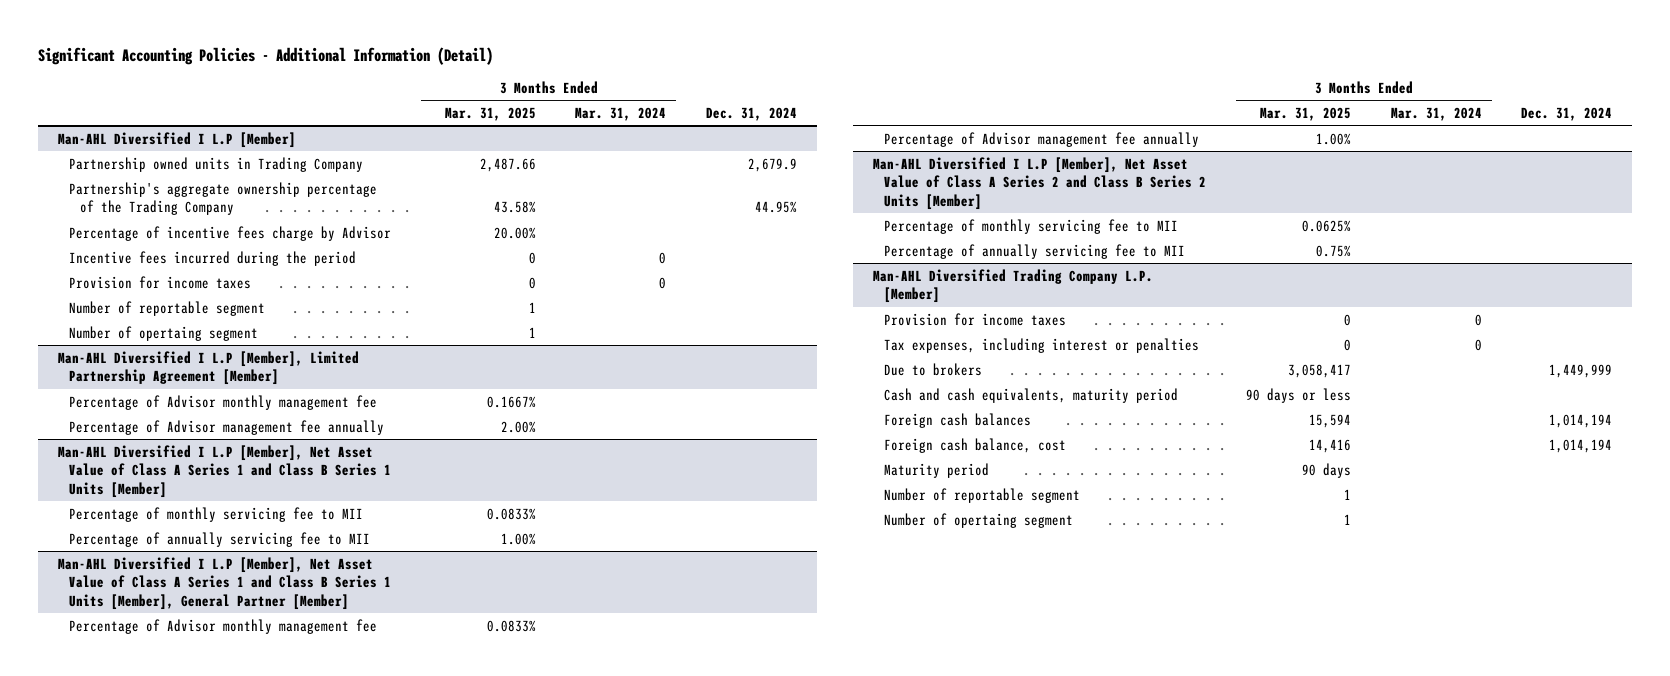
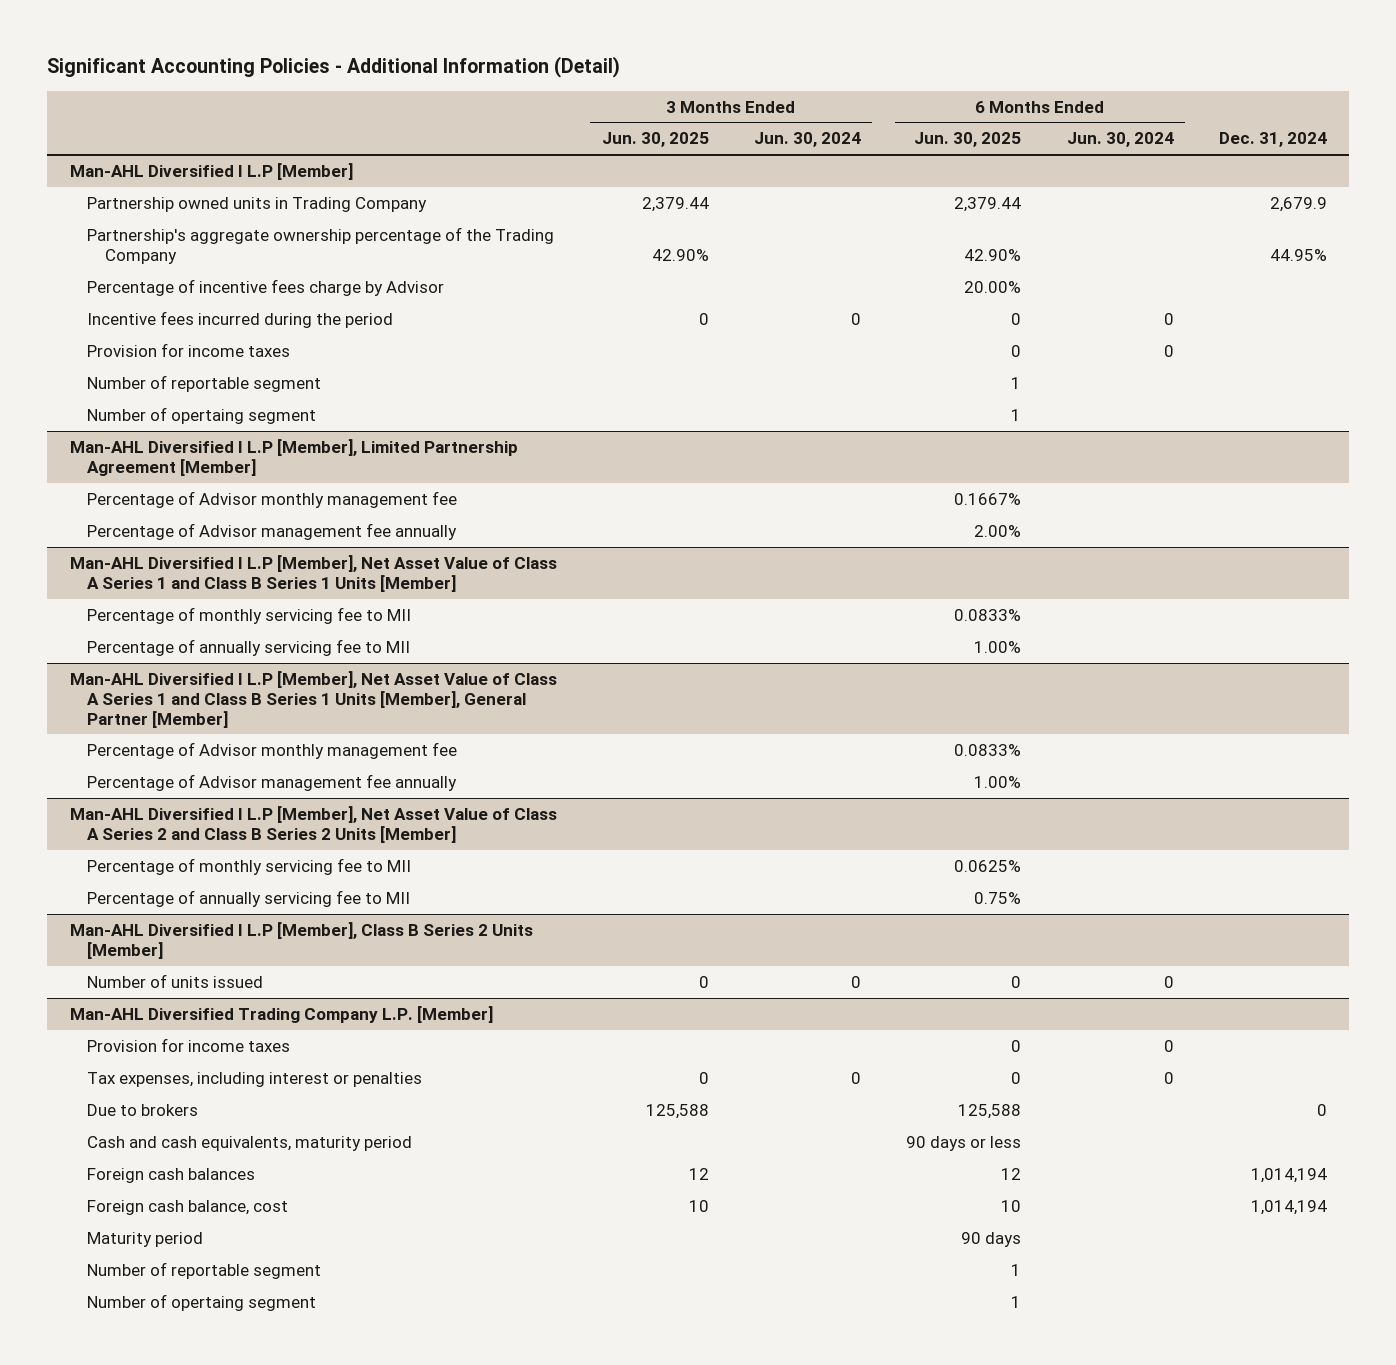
- | 3 Months Ended Mar. 31, 2025 | 3 Months Ended Mar. 31, 2024 | Dec. 31, 2024
+ | 3 Months Ended Jun. 30, 2025 | 3 Months Ended Jun. 30, 2024 | 6 Months Ended Jun. 30, 2025 | 6 Months Ended Jun. 30, 2024 | Dec. 31, 2024
+ Man-AHL Diversified I L.P [Member], Class B Series 2 Units [Member]
+ Number of units issued | 0 | 0 | 0 | 0 |
@ Man-AHL Diversified Trading Company L.P. [Member]
- Due to brokers | 3,058,417 | | 1,449,999
+ Due to brokers | 125,588 | | 125,588 | | 0

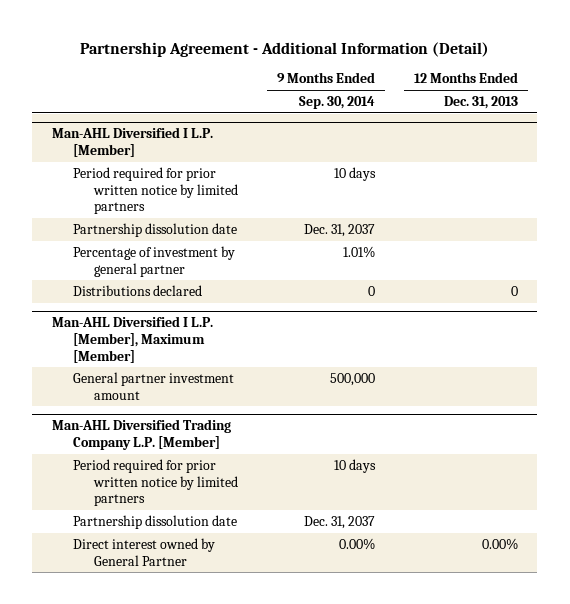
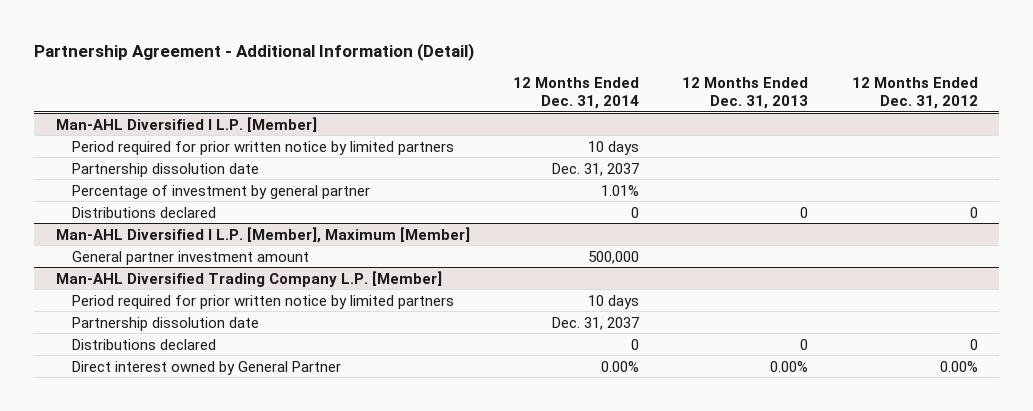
- | 9 Months Ended Sep. 30, 2014 | 12 Months Ended Dec. 31, 2013
+ | 12 Months Ended Dec. 31, 2014 | 12 Months Ended Dec. 31, 2013 | 12 Months Ended Dec. 31, 2012
@ Man-AHL Diversified Trading Company L.P. [Member]
+ Distributions declared | 0 | 0 | 0

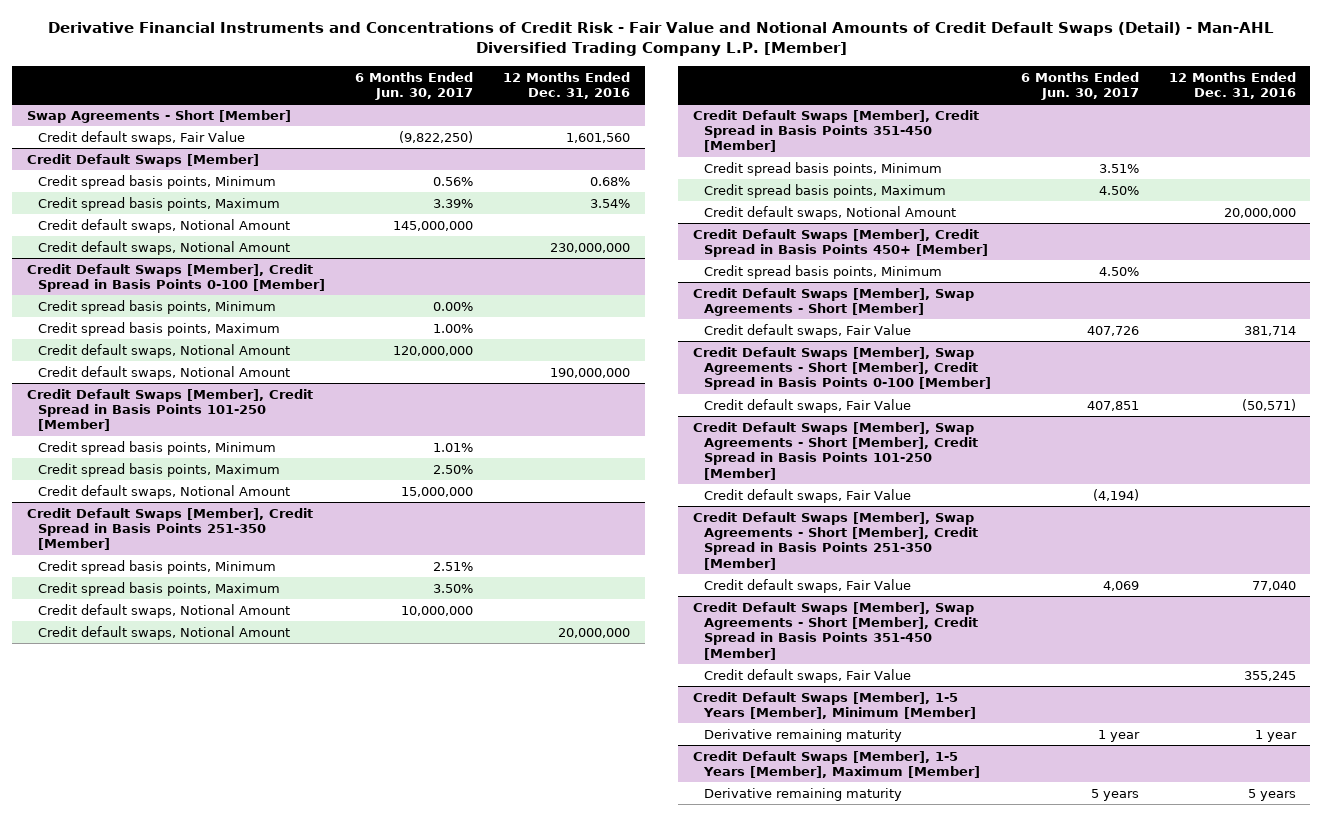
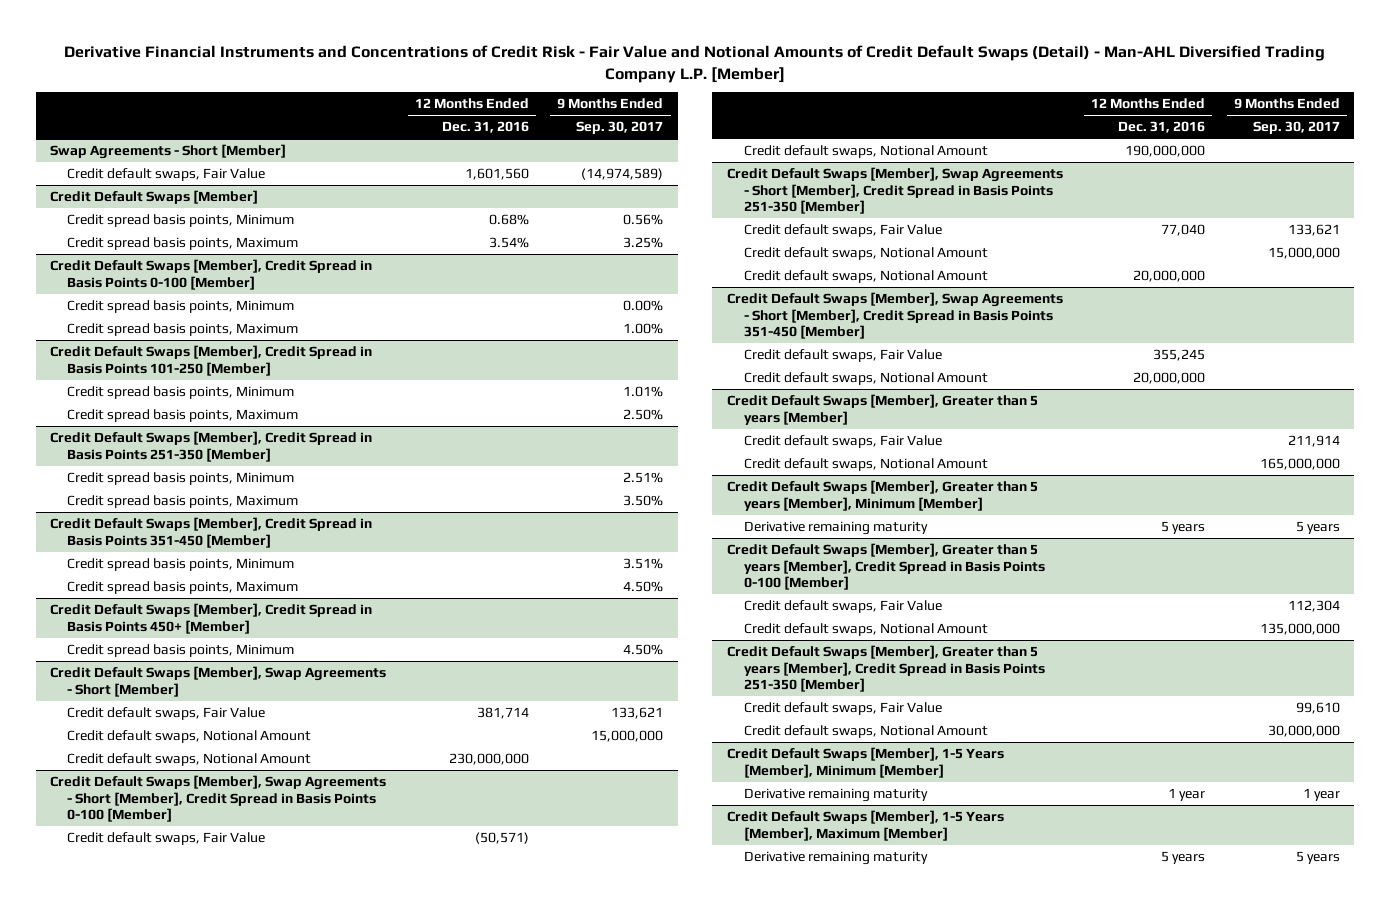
- | 6 Months Ended Jun. 30, 2017 | 12 Months Ended Dec. 31, 2016
+ | 12 Months Ended Dec. 31, 2016 | 9 Months Ended Sep. 30, 2017
@ Credit Default Swaps [Member]
- Credit default swaps, Notional Amount | 145,000,000 |
- Credit default swaps, Notional Amount | | 230,000,000
@ Credit Default Swaps [Member], Credit Spread in Basis Points 0-100 [Member]
- Credit default swaps, Notional Amount | 120,000,000 |
- Credit default swaps, Notional Amount | | 190,000,000
@ Credit Default Swaps [Member], Credit Spread in Basis Points 101-250 [Member]
- Credit default swaps, Notional Amount | 15,000,000 |
@ Credit Default Swaps [Member], Credit Spread in Basis Points 251-350 [Member]
- Credit default swaps, Notional Amount | 10,000,000 |
- Credit default swaps, Notional Amount | | 20,000,000
@ Credit Default Swaps [Member], Credit Spread in Basis Points 351-450 [Member]
- Credit default swaps, Notional Amount | | 20,000,000
@ Credit Default Swaps [Member], Swap Agreements - Short [Member]
+ Credit default swaps, Notional Amount | | 15,000,000
+ Credit default swaps, Notional Amount | 230,000,000 |
- Credit Default Swaps [Member], Swap Agreements - Short [Member], Credit Spread in Basis Points 101-250 [Member]
- Credit default swaps, Fair Value | (4,194) |
@ Credit Default Swaps [Member], Swap Agreements - Short [Member], Credit Spread in Basis Points 0-100 [Member]
+ Credit default swaps, Notional Amount | 190,000,000 |
@ Credit Default Swaps [Member], Swap Agreements - Short [Member], Credit Spread in Basis Points 251-350 [Member]
+ Credit default swaps, Notional Amount | | 15,000,000
+ Credit default swaps, Notional Amount | 20,000,000 |
@ Credit Default Swaps [Member], Swap Agreements - Short [Member], Credit Spread in Basis Points 351-450 [Member]
+ Credit default swaps, Notional Amount | 20,000,000 |
+ Credit Default Swaps [Member], Greater than 5 years [Member]
+ Credit default swaps, Fair Value | | 211,914
+ Credit default swaps, Notional Amount | | 165,000,000
+ Credit Default Swaps [Member], Greater than 5 years [Member], Minimum [Member]
+ Derivative remaining maturity | 5 years | 5 years
+ Credit Default Swaps [Member], Greater than 5 years [Member], Credit Spread in Basis Points 0-100 [Member]
+ Credit default swaps, Fair Value | | 112,304
+ Credit default swaps, Notional Amount | | 135,000,000
+ Credit Default Swaps [Member], Greater than 5 years [Member], Credit Spread in Basis Points 251-350 [Member]
+ Credit default swaps, Fair Value | | 99,610
+ Credit default swaps, Notional Amount | | 30,000,000

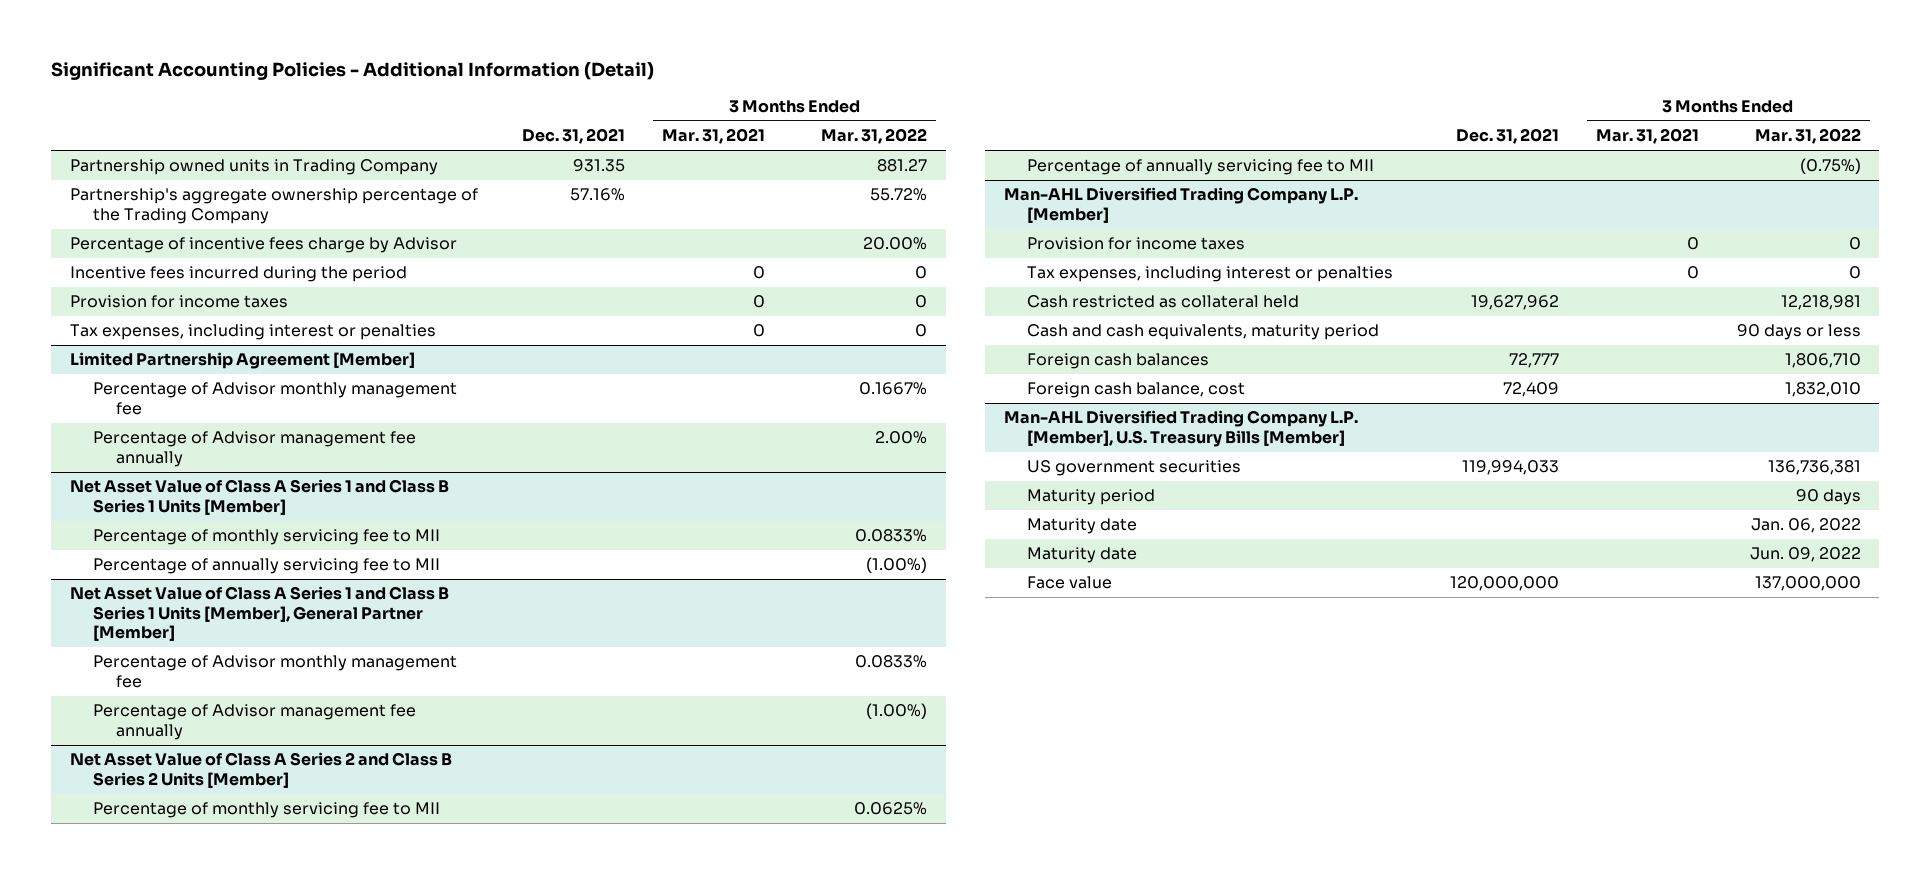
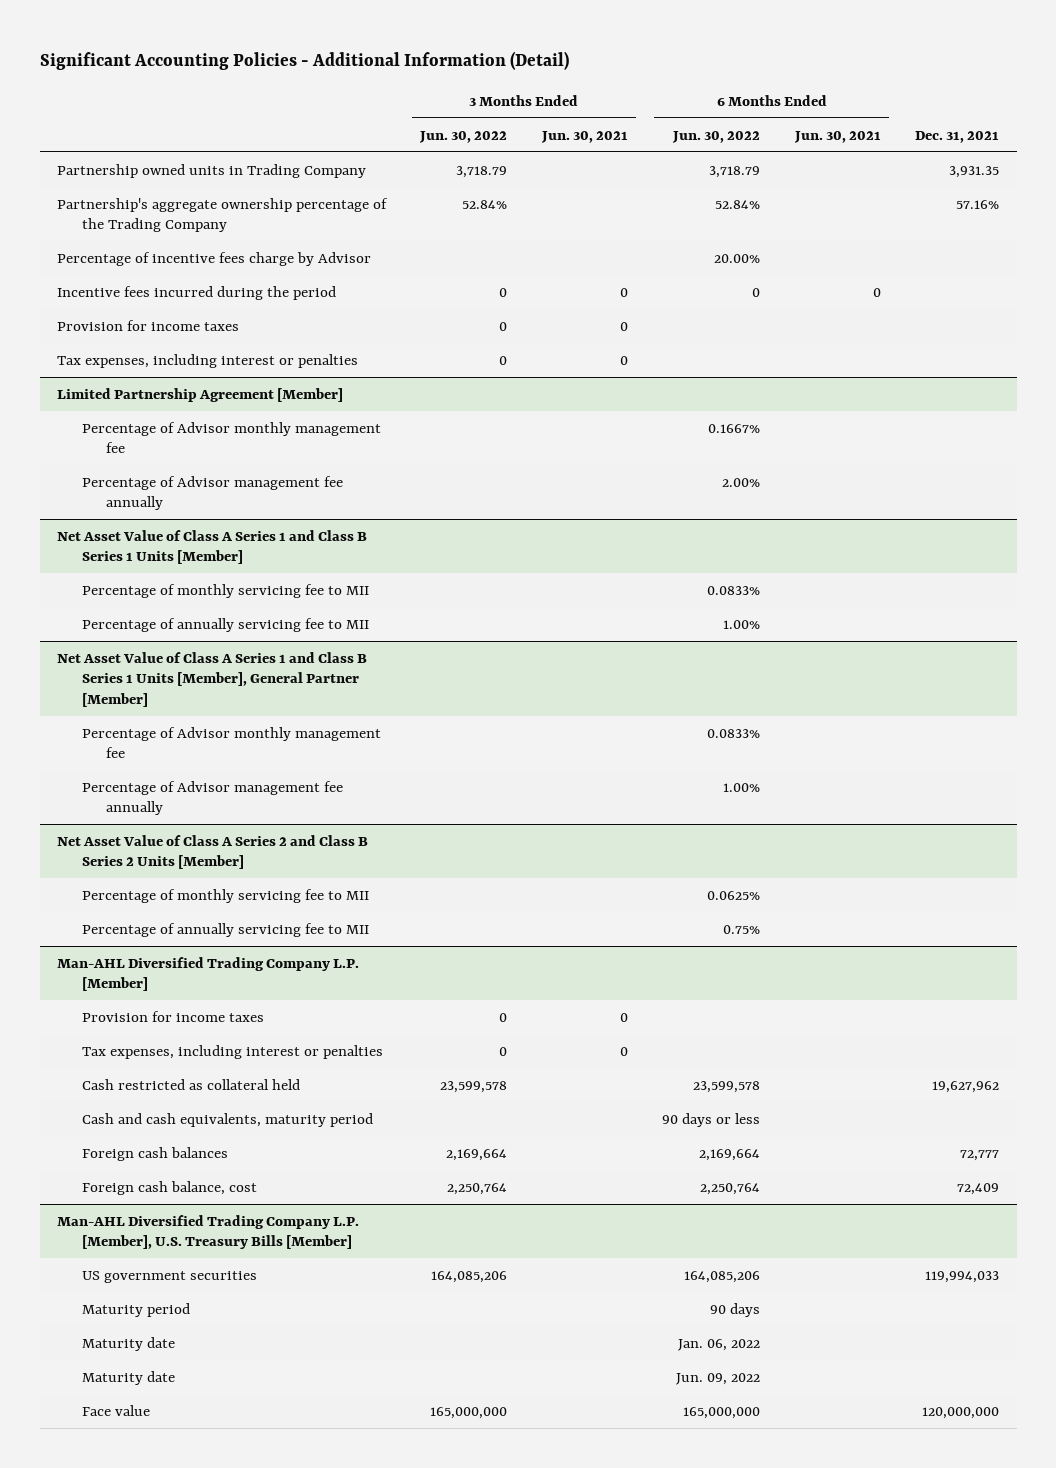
- | Dec. 31, 2021 | 3 Months Ended Mar. 31, 2021 | 3 Months Ended Mar. 31, 2022
+ | 3 Months Ended Jun. 30, 2022 | 3 Months Ended Jun. 30, 2021 | 6 Months Ended Jun. 30, 2022 | 6 Months Ended Jun. 30, 2021 | Dec. 31, 2021
- Partnership owned units in Trading Company | 931.35 | | 881.27
+ Partnership owned units in Trading Company | 3,718.79 | | 3,718.79 | | 3,931.35

